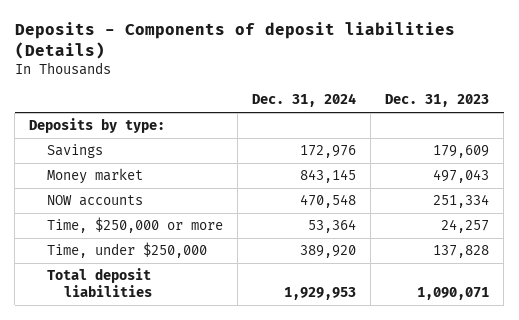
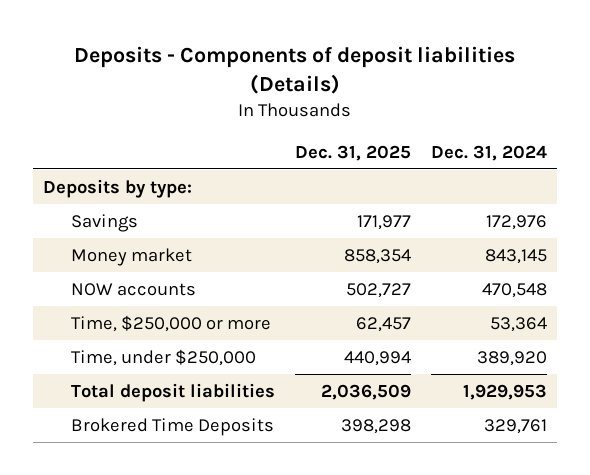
- | Dec. 31, 2024 | Dec. 31, 2023
+ | Dec. 31, 2025 | Dec. 31, 2024
+ Brokered Time Deposits | 398,298 | 329,761

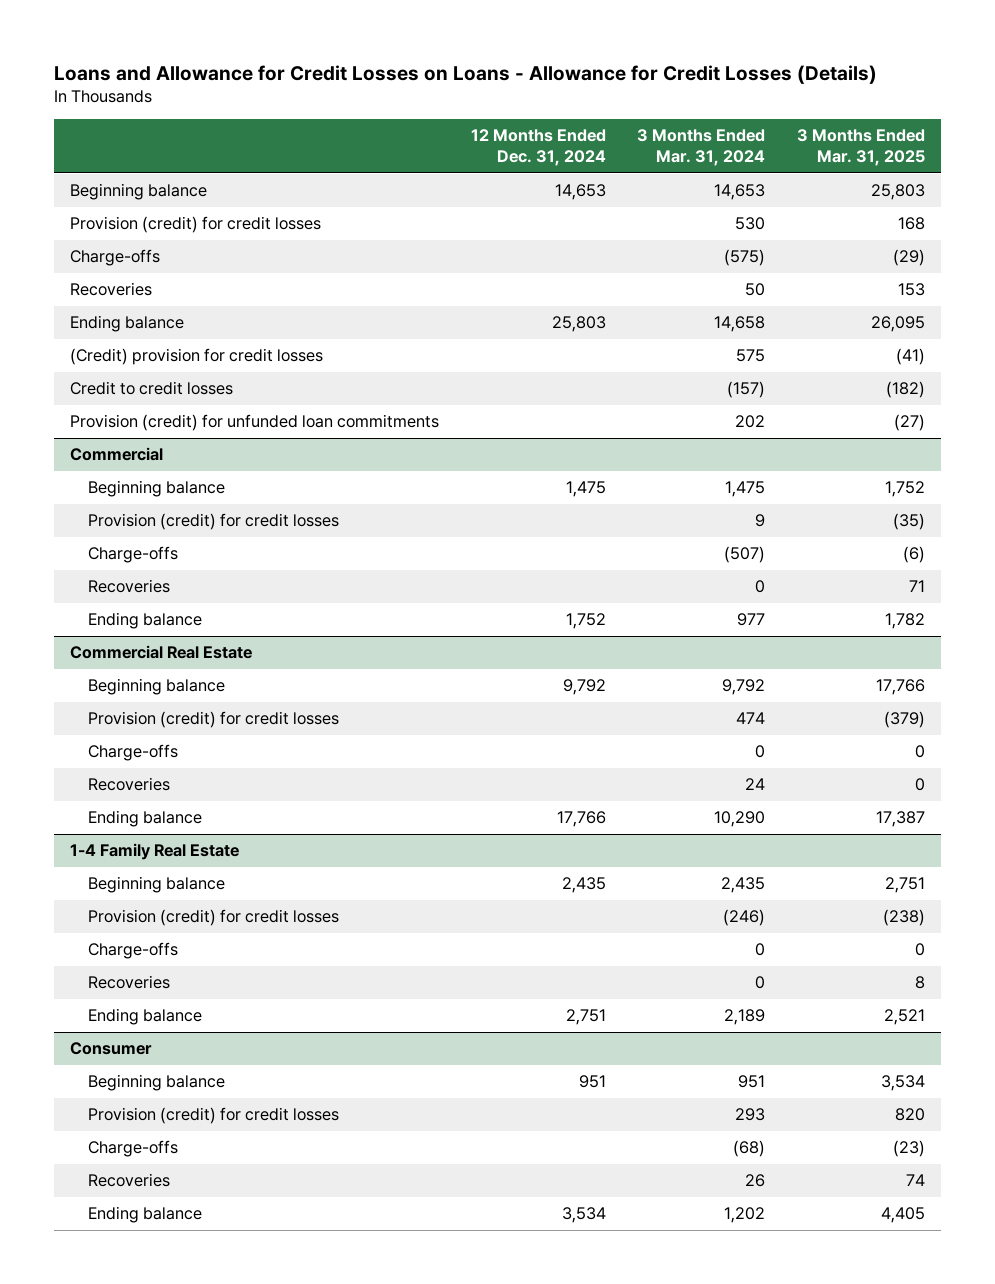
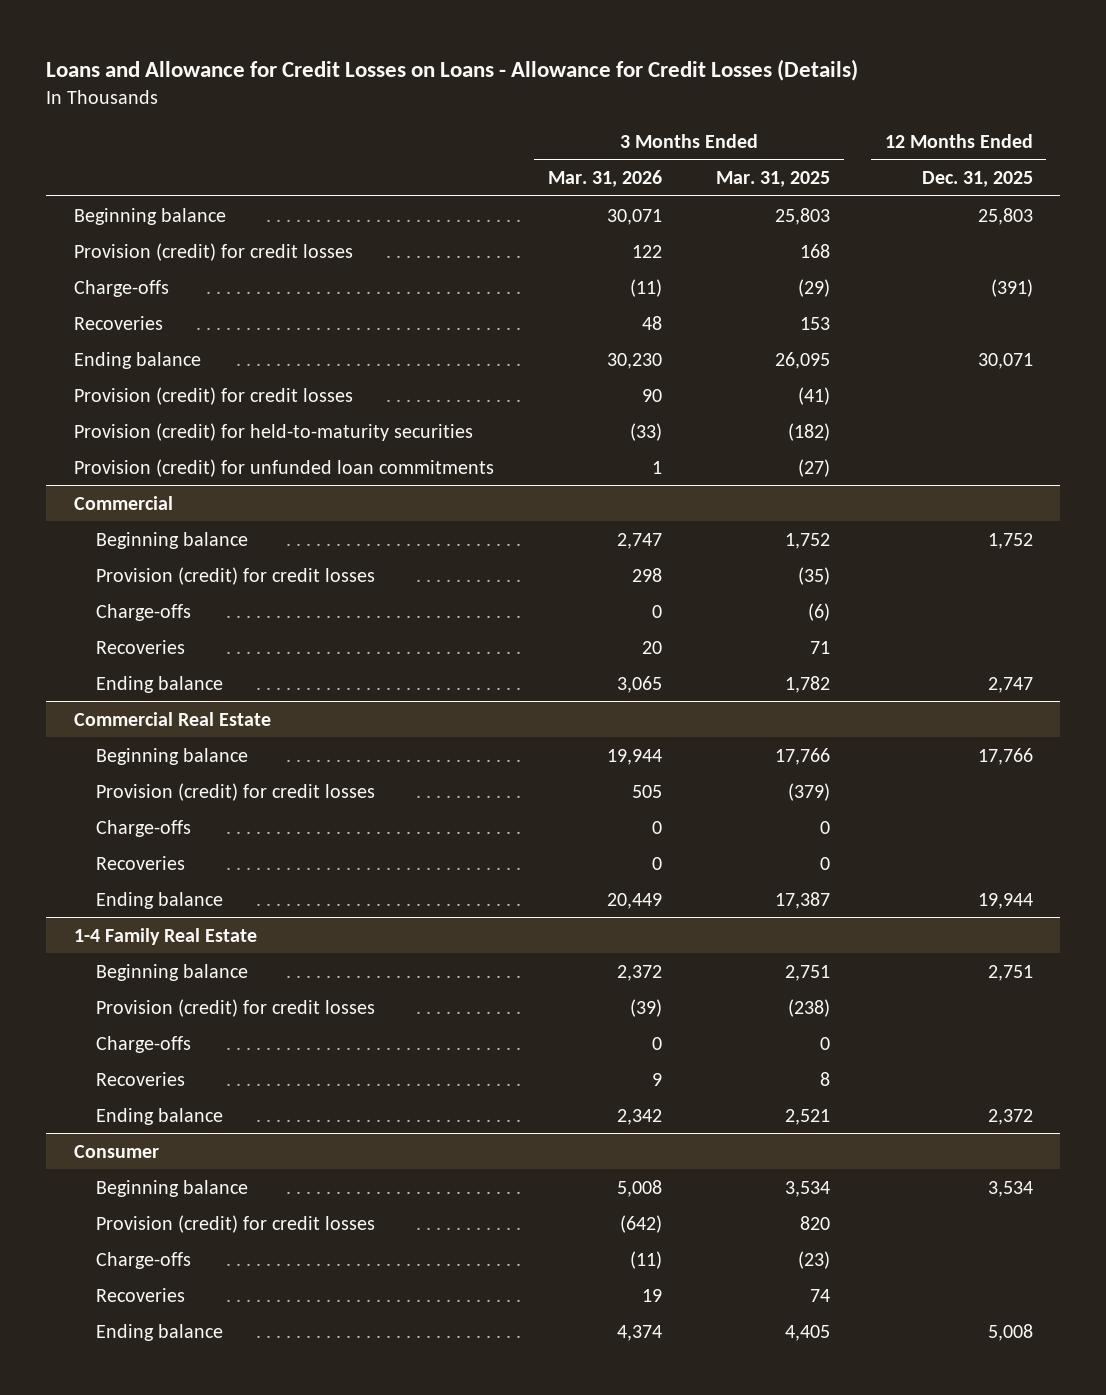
- | 12 Months Ended Dec. 31, 2024 | 3 Months Ended Mar. 31, 2024 | 3 Months Ended Mar. 31, 2025
+ | 3 Months Ended Mar. 31, 2026 | 3 Months Ended Mar. 31, 2025 | 12 Months Ended Dec. 31, 2025
- (Credit) provision for credit losses | | 575 | (41)
- Credit to credit losses | | (157) | (182)
+ Provision (credit) for credit losses | 90 | (41) |
+ Provision (credit) for held-to-maturity securities | (33) | (182) |

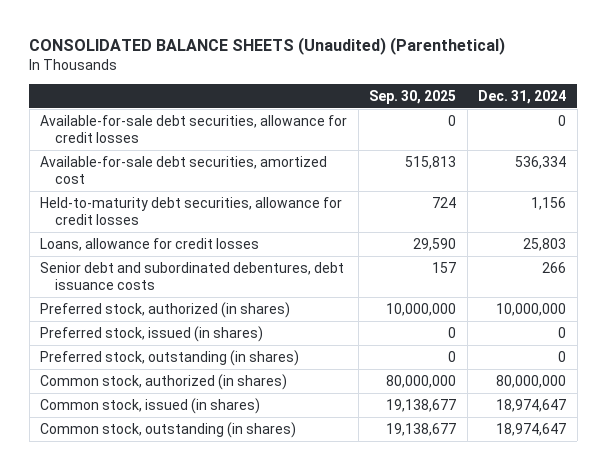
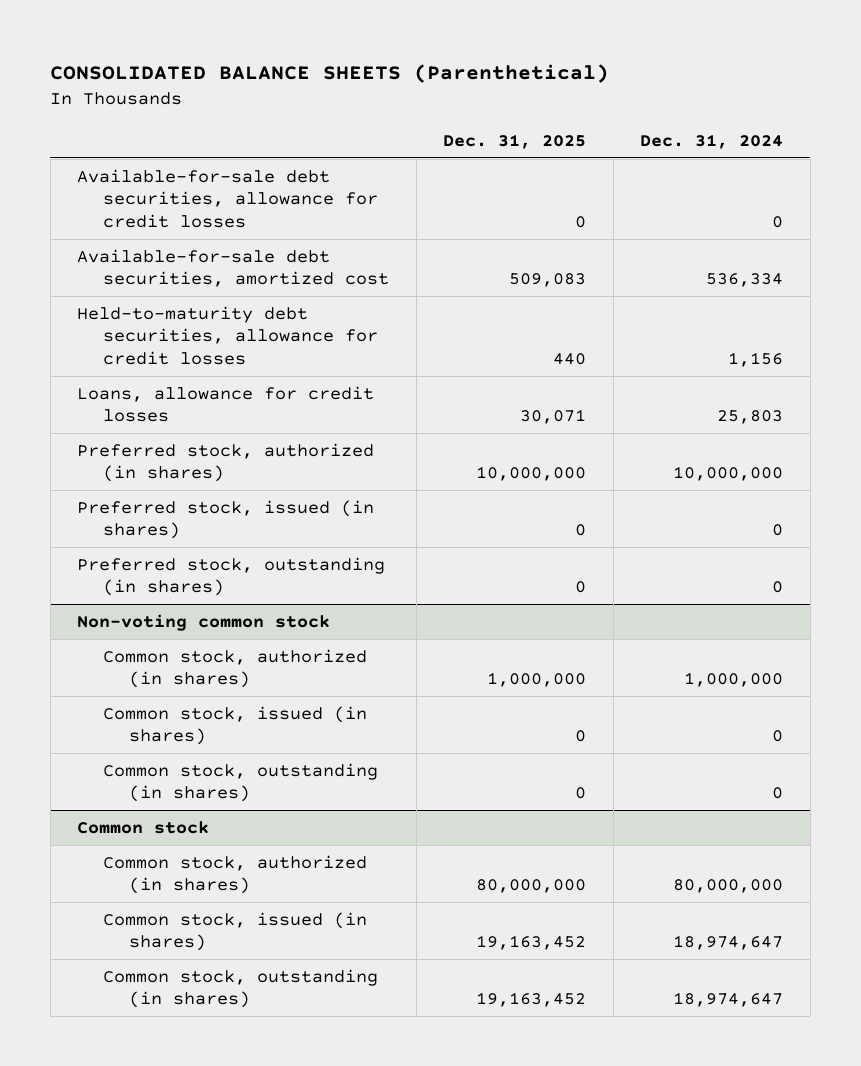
- CONSOLIDATED BALANCE SHEETS (Unaudited) (Parenthetical)
+ CONSOLIDATED BALANCE SHEETS (Parenthetical)
- | Sep. 30, 2025 | Dec. 31, 2024
+ | Dec. 31, 2025 | Dec. 31, 2024
- Senior debt and subordinated debentures, debt issuance costs | 157 | 266
+ Non-voting common stock
+ Common stock, authorized (in shares) | 1,000,000 | 1,000,000
+ Common stock, issued (in shares) | 0 | 0
+ Common stock, outstanding (in shares) | 0 | 0
+ Common stock

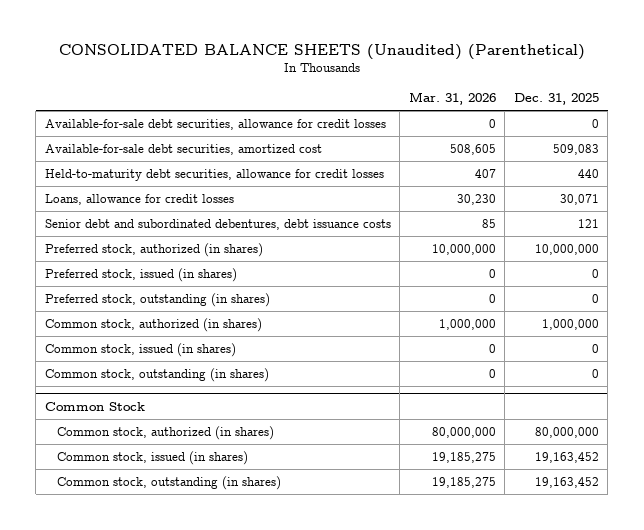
- CONSOLIDATED BALANCE SHEETS (Parenthetical)
+ CONSOLIDATED BALANCE SHEETS (Unaudited) (Parenthetical)
- | Dec. 31, 2025 | Dec. 31, 2024
+ | Mar. 31, 2026 | Dec. 31, 2025
+ Senior debt and subordinated debentures, debt issuance costs | 85 | 121
- Non-voting common stock
- Common stock
+ Common Stock

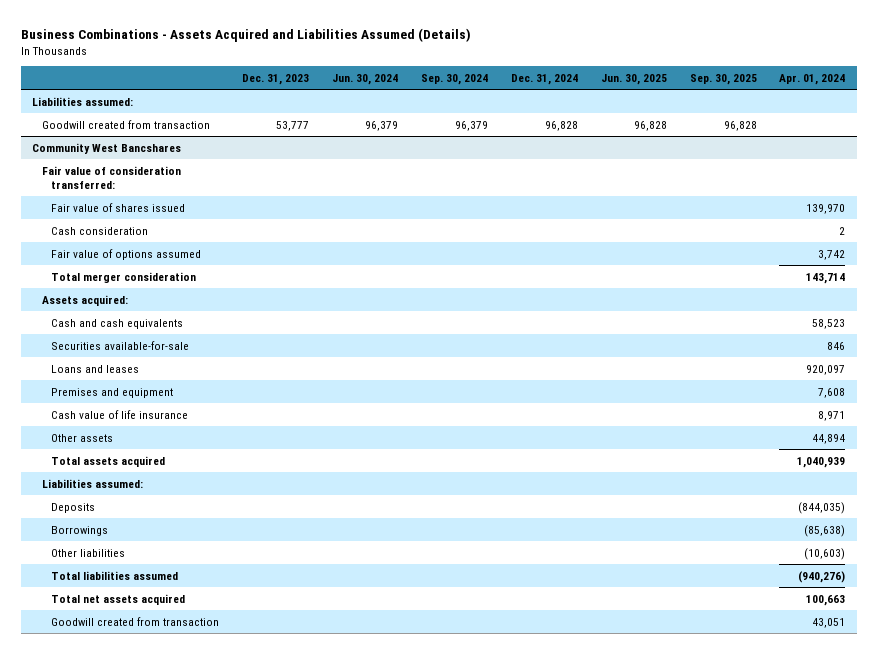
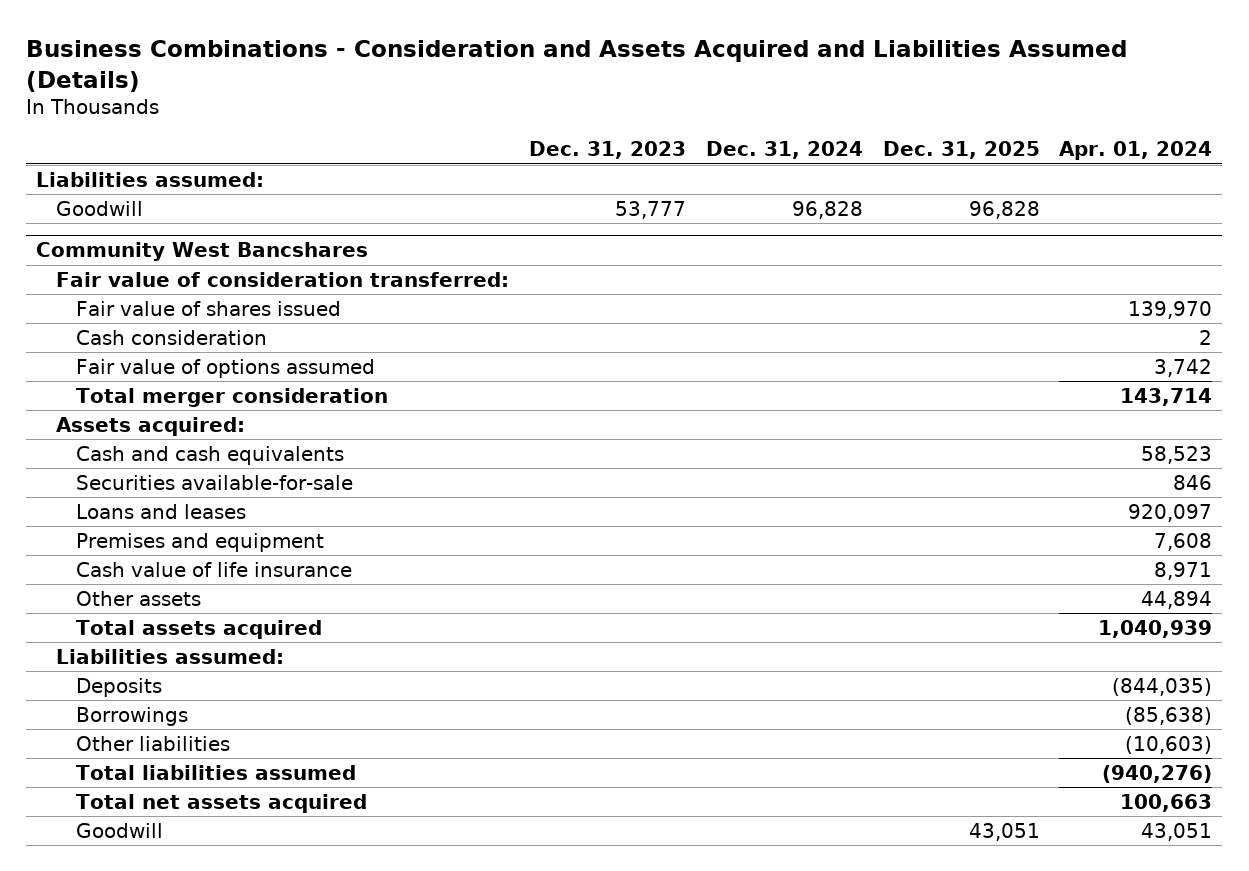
- Business Combinations - Assets Acquired and Liabilities Assumed (Details)
+ Business Combinations - Consideration and Assets Acquired and Liabilities Assumed (Details)
- | Dec. 31, 2023 | Jun. 30, 2024 | Sep. 30, 2024 | Dec. 31, 2024 | Jun. 30, 2025 | Sep. 30, 2025 | Apr. 01, 2024
+ | Dec. 31, 2023 | Dec. 31, 2024 | Dec. 31, 2025 | Apr. 01, 2024
- Goodwill created from transaction | 53,777 | 96,379 | 96,379 | 96,828 | 96,828 | 96,828 |
+ Goodwill | 53,777 | 96,828 | 96,828 |
@ Community West Bancshares
- Goodwill created from transaction | | | | | | | 43,051
+ Goodwill | | | 43,051 | 43,051

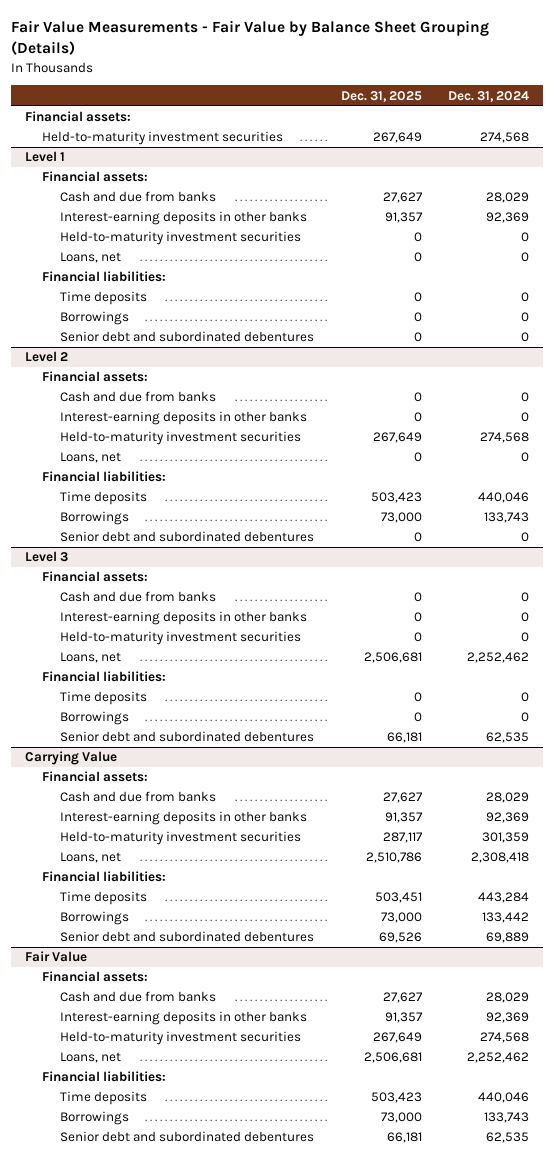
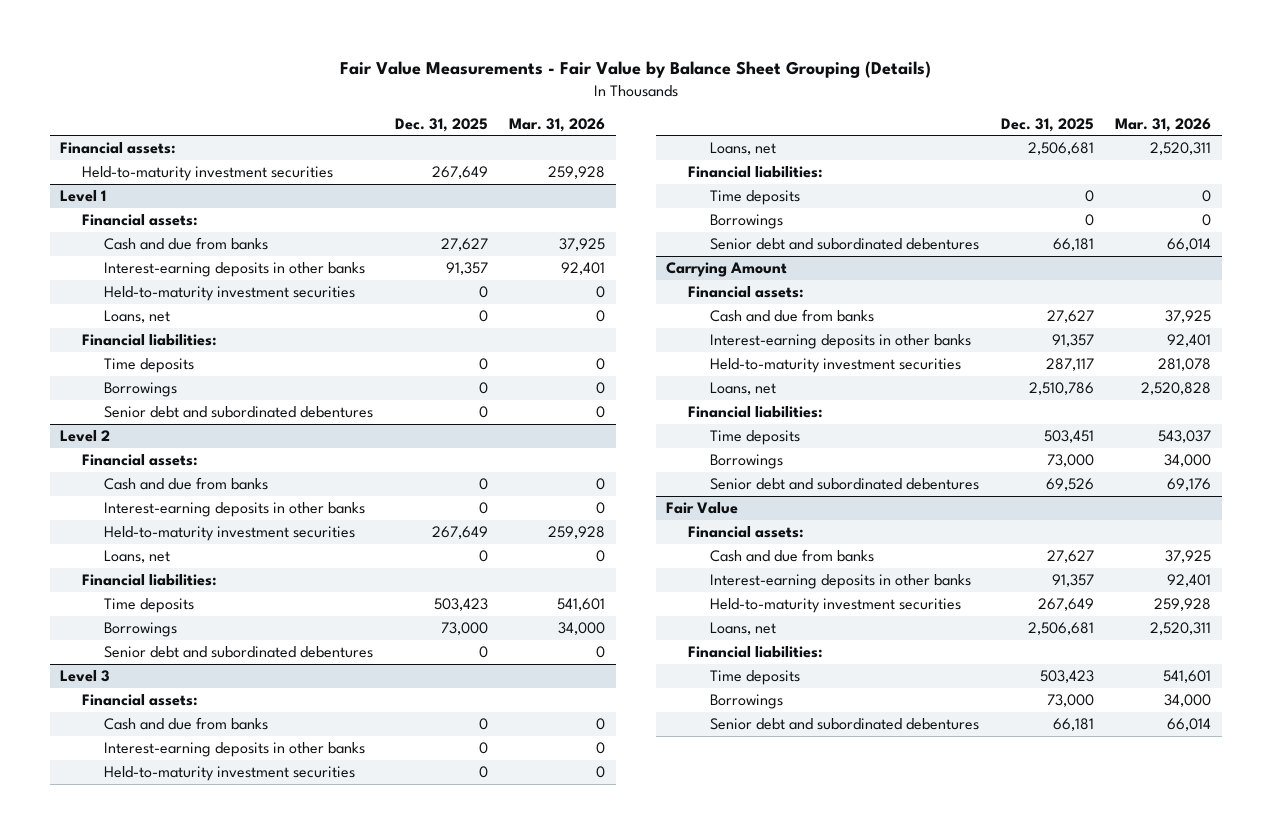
- | Dec. 31, 2025 | Dec. 31, 2024
+ | Dec. 31, 2025 | Mar. 31, 2026
- Carrying Value
+ Carrying Amount

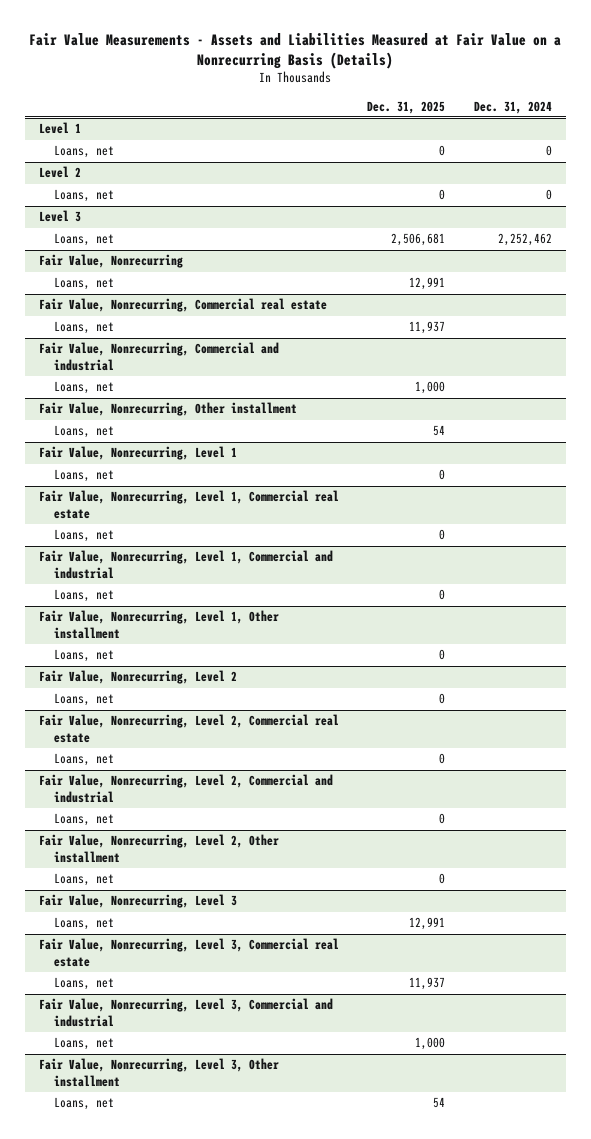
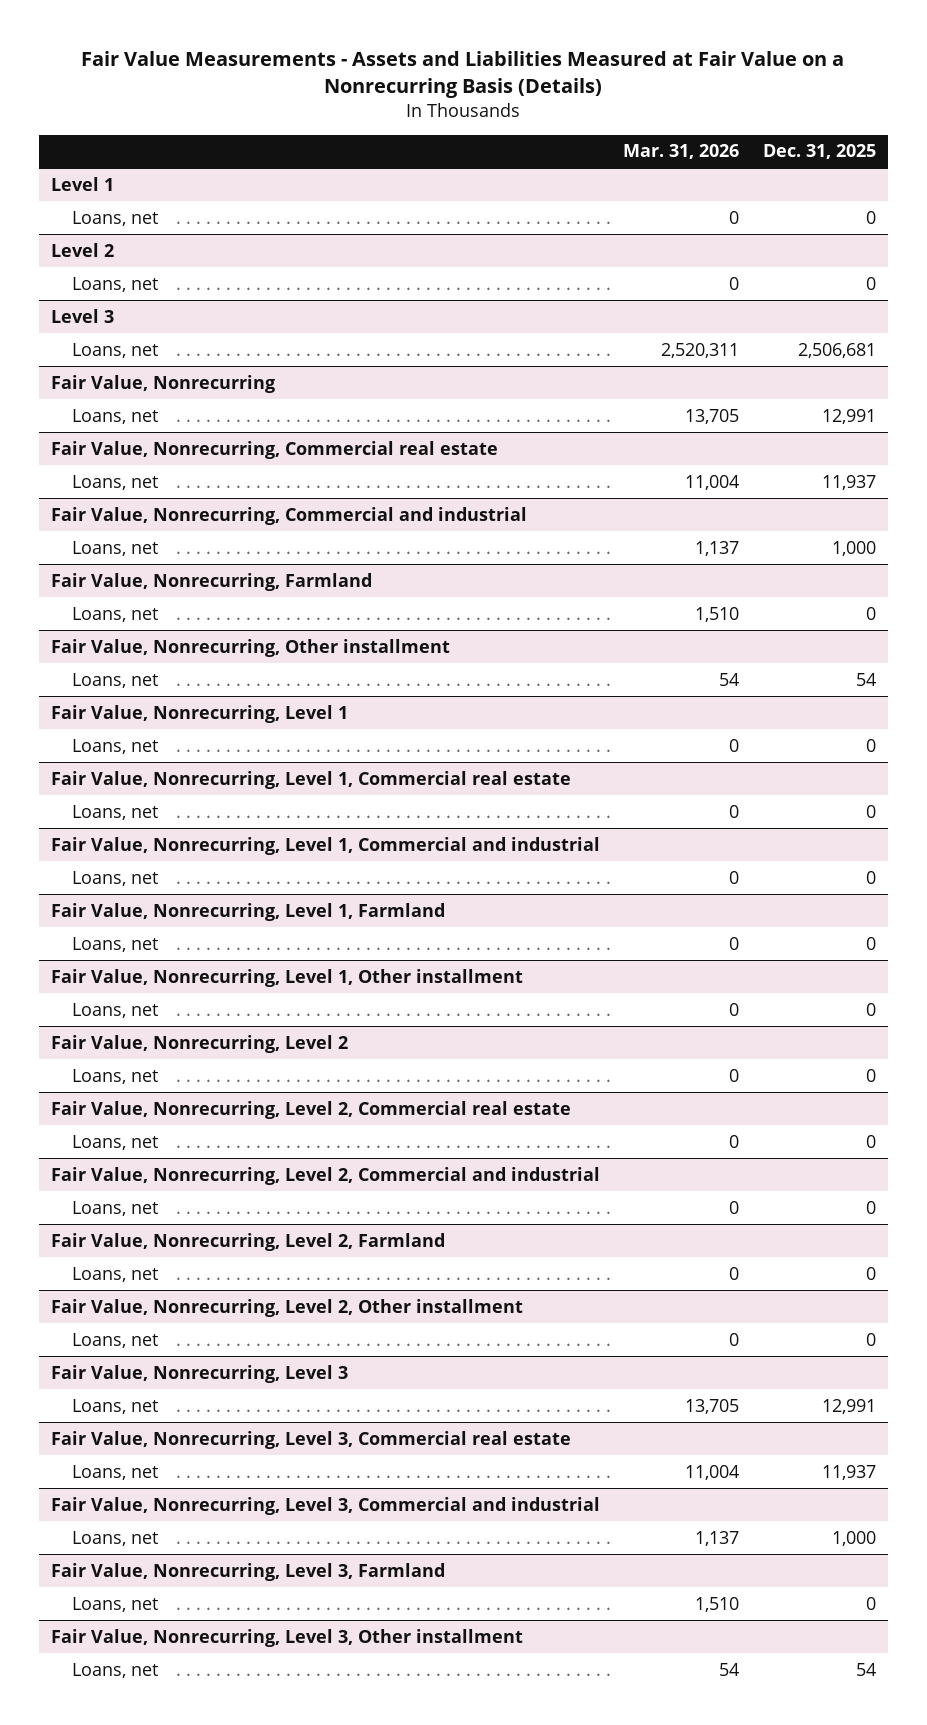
- | Dec. 31, 2025 | Dec. 31, 2024
+ | Mar. 31, 2026 | Dec. 31, 2025
+ Fair Value, Nonrecurring, Farmland
+ Loans, net | 1,510 | 0
+ Fair Value, Nonrecurring, Level 1, Farmland
+ Loans, net | 0 | 0
+ Fair Value, Nonrecurring, Level 2, Farmland
+ Loans, net | 0 | 0
+ Fair Value, Nonrecurring, Level 3, Farmland
+ Loans, net | 1,510 | 0

